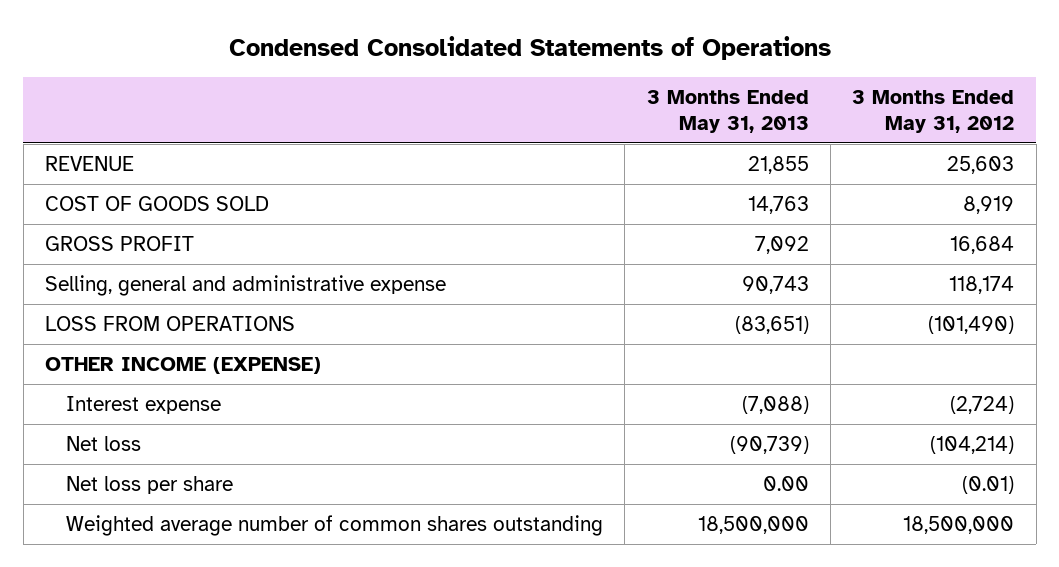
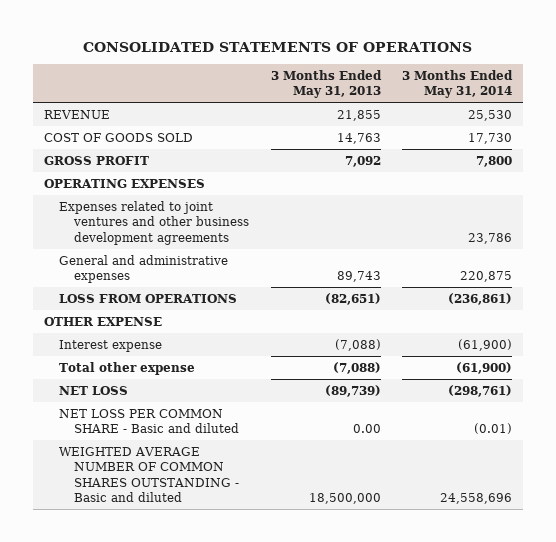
- Condensed Consolidated Statements of Operations
+ CONSOLIDATED STATEMENTS OF OPERATIONS
- | 3 Months Ended May 31, 2013 | 3 Months Ended May 31, 2012
+ | 3 Months Ended May 31, 2013 | 3 Months Ended May 31, 2014
- Selling, general and administrative expense | 90,743 | 118,174
- LOSS FROM OPERATIONS | (83,651) | (101,490)
- OTHER INCOME (EXPENSE)
+ OPERATING EXPENSES
+ Expenses related to joint ventures and other business development agreements | | 23,786
+ General and administrative expenses | 89,743 | 220,875
+ LOSS FROM OPERATIONS | (82,651) | (236,861)
+ OTHER EXPENSE
- Net loss | (90,739) | (104,214)
- Net loss per share | 0.00 | (0.01)
- Weighted average number of common shares outstanding | 18,500,000 | 18,500,000
+ Total other expense | (7,088) | (61,900)
+ NET LOSS | (89,739) | (298,761)
+ NET LOSS PER COMMON SHARE - Basic and diluted | 0.00 | (0.01)
+ WEIGHTED AVERAGE NUMBER OF COMMON SHARES OUTSTANDING - Basic and diluted | 18,500,000 | 24,558,696

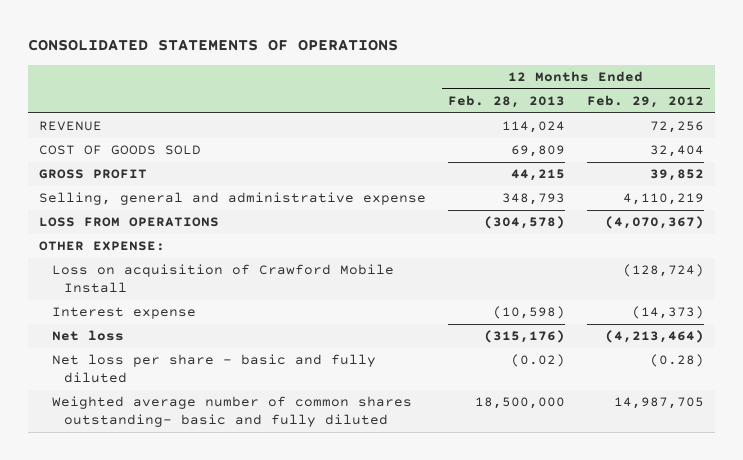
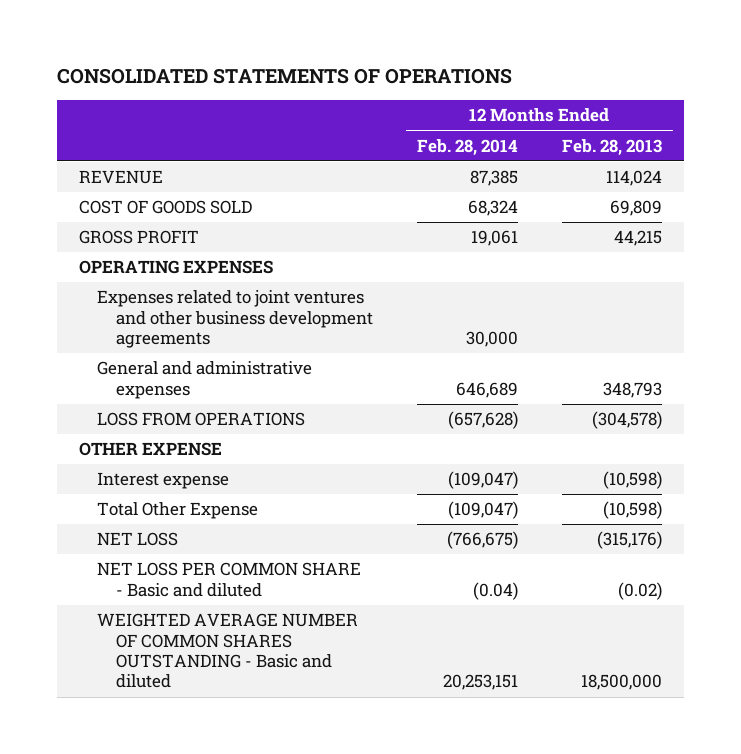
- | 12 Months Ended Feb. 28, 2013 | 12 Months Ended Feb. 29, 2012
+ | 12 Months Ended Feb. 28, 2014 | 12 Months Ended Feb. 28, 2013
- Selling, general and administrative expense | 348,793 | 4,110,219
+ OPERATING EXPENSES
+ Expenses related to joint ventures and other business development agreements | 30,000 |
+ General and administrative expenses | 646,689 | 348,793
- OTHER EXPENSE:
- Loss on acquisition of Crawford Mobile Install | | (128,724)
+ OTHER EXPENSE
- Net loss | (315,176) | (4,213,464)
- Net loss per share - basic and fully diluted | (0.02) | (0.28)
- Weighted average number of common shares outstanding- basic and fully diluted | 18,500,000 | 14,987,705
+ Total Other Expense | (109,047) | (10,598)
+ NET LOSS | (766,675) | (315,176)
+ NET LOSS PER COMMON SHARE - Basic and diluted | (0.04) | (0.02)
+ WEIGHTED AVERAGE NUMBER OF COMMON SHARES OUTSTANDING - Basic and diluted | 20,253,151 | 18,500,000

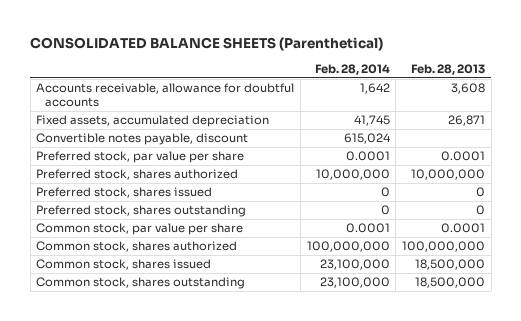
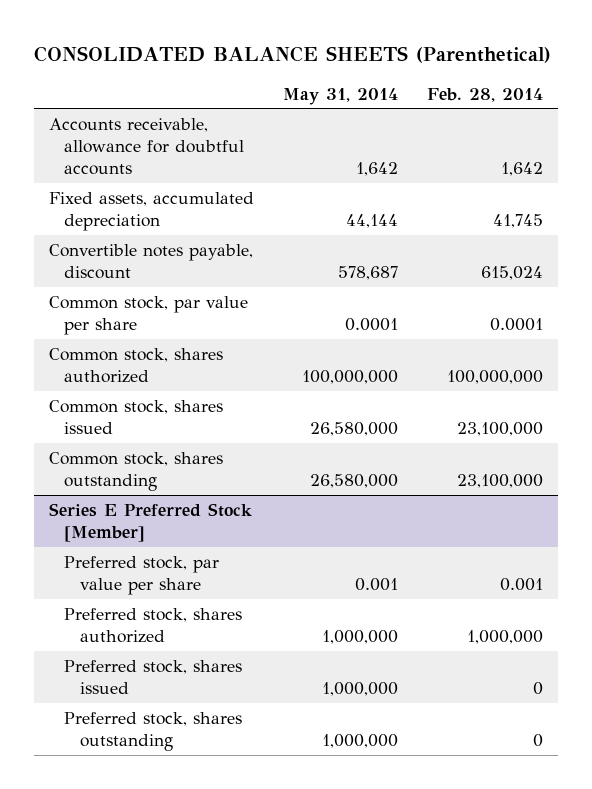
- | Feb. 28, 2014 | Feb. 28, 2013
+ | May 31, 2014 | Feb. 28, 2014
- Preferred stock, par value per share | 0.0001 | 0.0001
- Preferred stock, shares authorized | 10,000,000 | 10,000,000
- Preferred stock, shares issued | 0 | 0
- Preferred stock, shares outstanding | 0 | 0
+ Series E Preferred Stock [Member]
+ Preferred stock, par value per share | 0.001 | 0.001
+ Preferred stock, shares authorized | 1,000,000 | 1,000,000
+ Preferred stock, shares issued | 1,000,000 | 0
+ Preferred stock, shares outstanding | 1,000,000 | 0

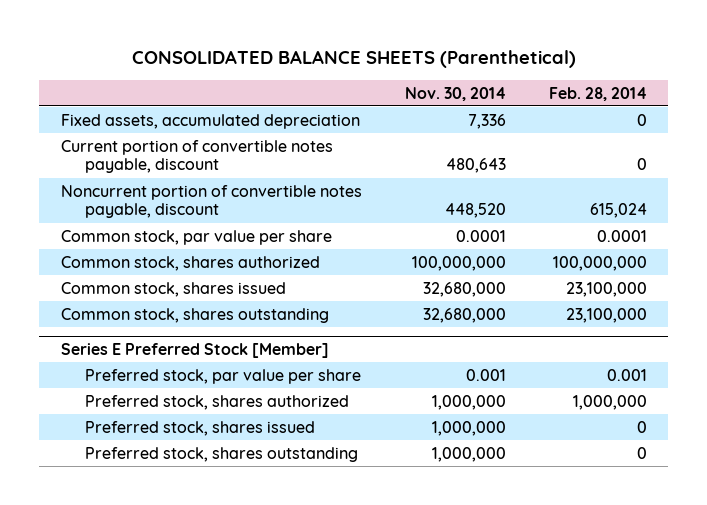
- | May 31, 2014 | Feb. 28, 2014
+ | Nov. 30, 2014 | Feb. 28, 2014
- Accounts receivable, allowance for doubtful accounts | 1,642 | 1,642
- Fixed assets, accumulated depreciation | 44,144 | 41,745
- Convertible notes payable, discount | 578,687 | 615,024
+ Fixed assets, accumulated depreciation | 7,336 | 0
+ Current portion of convertible notes payable, discount | 480,643 | 0
+ Noncurrent portion of convertible notes payable, discount | 448,520 | 615,024

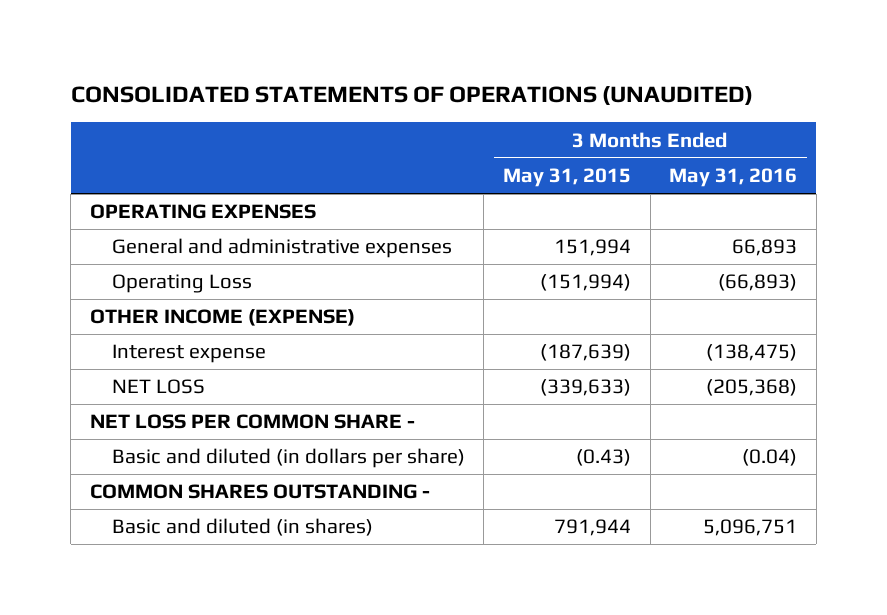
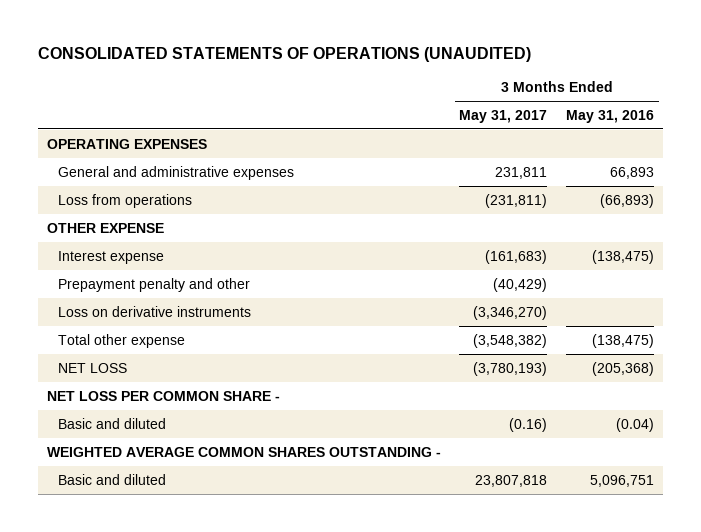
- | 3 Months Ended May 31, 2015 | 3 Months Ended May 31, 2016
+ | 3 Months Ended May 31, 2017 | 3 Months Ended May 31, 2016
- Operating Loss | (151,994) | (66,893)
- OTHER INCOME (EXPENSE)
+ Loss from operations | (231,811) | (66,893)
+ OTHER EXPENSE
+ Prepayment penalty and other | (40,429) |
+ Loss on derivative instruments | (3,346,270) |
+ Total other expense | (3,548,382) | (138,475)
- Basic and diluted (in dollars per share) | (0.43) | (0.04)
- COMMON SHARES OUTSTANDING -
- Basic and diluted (in shares) | 791,944 | 5,096,751
+ Basic and diluted | (0.16) | (0.04)
+ WEIGHTED AVERAGE COMMON SHARES OUTSTANDING -
+ Basic and diluted | 23,807,818 | 5,096,751

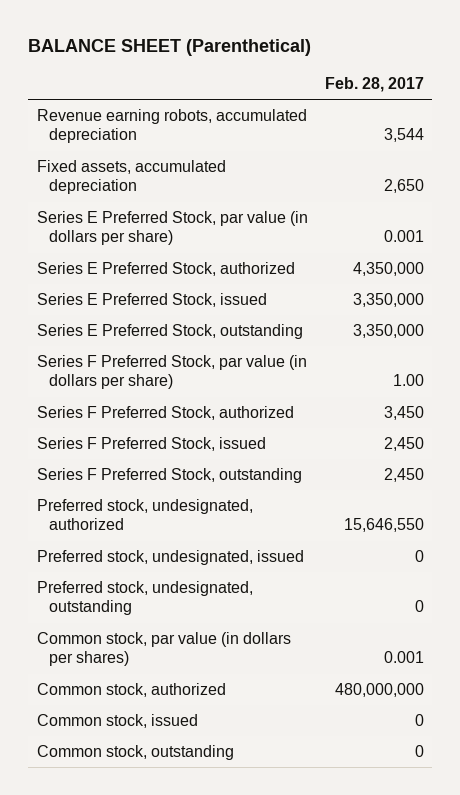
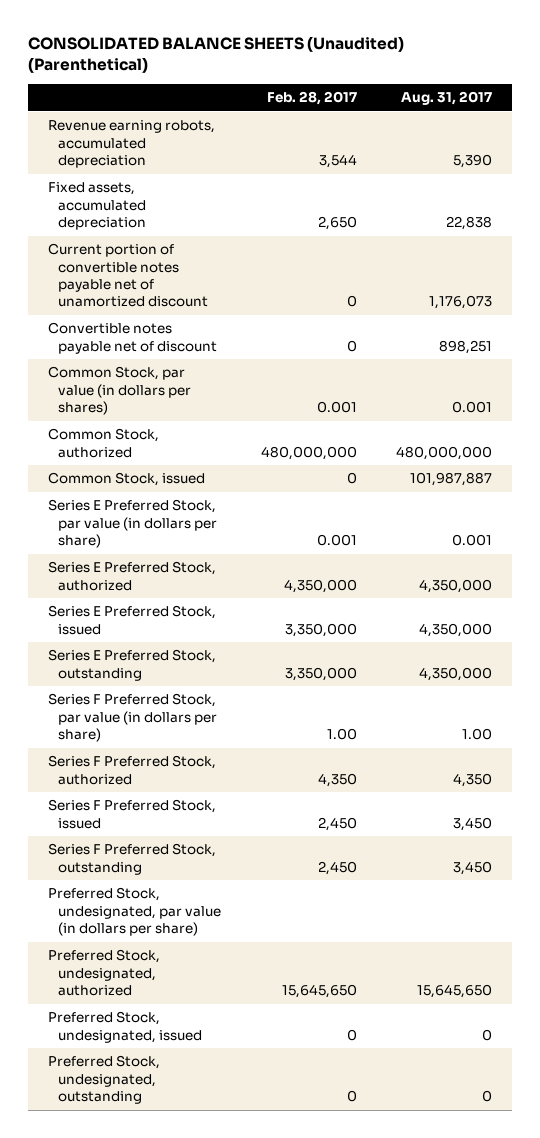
- BALANCE SHEET (Parenthetical)
+ CONSOLIDATED BALANCE SHEETS (Unaudited) (Parenthetical)
- | Feb. 28, 2017
+ | Feb. 28, 2017 | Aug. 31, 2017
+ Current portion of convertible notes payable net of unamortized discount | 0 | 1,176,073
+ Convertible notes payable net of discount | 0 | 898,251
+ Common Stock, par value (in dollars per shares) | 0.001 | 0.001
+ Common Stock, authorized | 480,000,000 | 480,000,000
+ Common Stock, issued | 0 | 101,987,887
- Series F Preferred Stock, authorized | 3,450
+ Series F Preferred Stock, authorized | 4,350 | 4,350
- Preferred stock, undesignated, authorized | 15,646,550
- Preferred stock, undesignated, issued | 0
- Preferred stock, undesignated, outstanding | 0
- Common stock, par value (in dollars per shares) | 0.001
- Common stock, authorized | 480,000,000
- Common stock, issued | 0
- Common stock, outstanding | 0
+ Preferred Stock, undesignated, par value (in dollars per share)
+ Preferred Stock, undesignated, authorized | 15,645,650 | 15,645,650
+ Preferred Stock, undesignated, issued | 0 | 0
+ Preferred Stock, undesignated, outstanding | 0 | 0

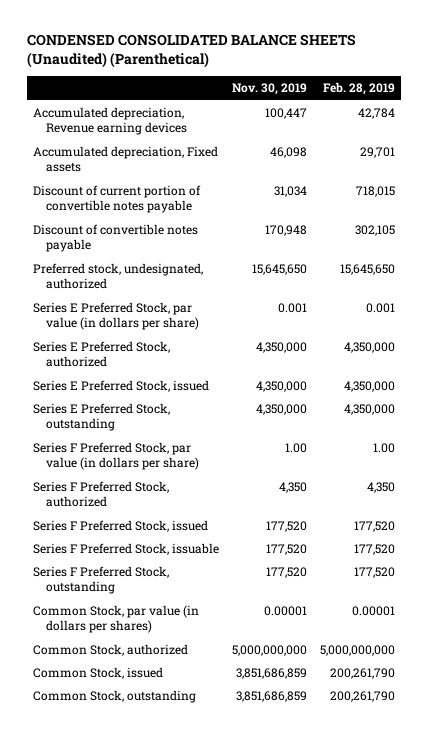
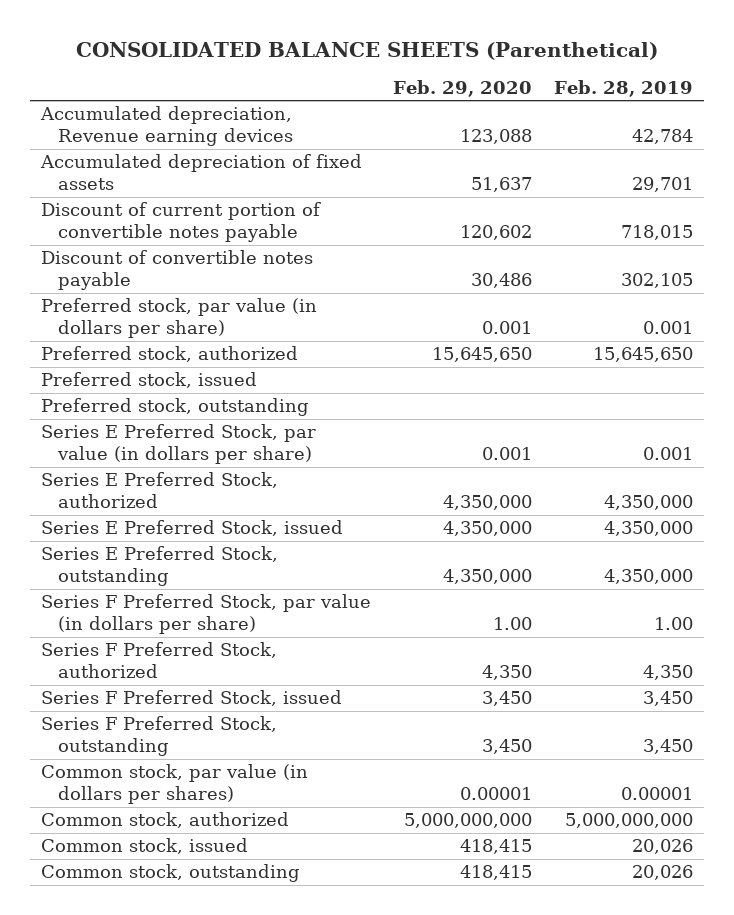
- CONDENSED CONSOLIDATED BALANCE SHEETS (Unaudited) (Parenthetical)
+ CONSOLIDATED BALANCE SHEETS (Parenthetical)
- | Nov. 30, 2019 | Feb. 28, 2019
+ | Feb. 29, 2020 | Feb. 28, 2019
- Accumulated depreciation, Fixed assets | 46,098 | 29,701
+ Accumulated depreciation of fixed assets | 51,637 | 29,701
- Preferred stock, undesignated, authorized | 15,645,650 | 15,645,650
+ Preferred stock, par value (in dollars per share) | 0.001 | 0.001
+ Preferred stock, authorized | 15,645,650 | 15,645,650
+ Preferred stock, issued
+ Preferred stock, outstanding
- Series F Preferred Stock, issued | 177,520 | 177,520
- Series F Preferred Stock, issuable | 177,520 | 177,520
- Series F Preferred Stock, outstanding | 177,520 | 177,520
- Common Stock, par value (in dollars per shares) | 0.00001 | 0.00001
- Common Stock, authorized | 5,000,000,000 | 5,000,000,000
- Common Stock, issued | 3,851,686,859 | 200,261,790
- Common Stock, outstanding | 3,851,686,859 | 200,261,790
+ Series F Preferred Stock, issued | 3,450 | 3,450
+ Series F Preferred Stock, outstanding | 3,450 | 3,450
+ Common stock, par value (in dollars per shares) | 0.00001 | 0.00001
+ Common stock, authorized | 5,000,000,000 | 5,000,000,000
+ Common stock, issued | 418,415 | 20,026
+ Common stock, outstanding | 418,415 | 20,026

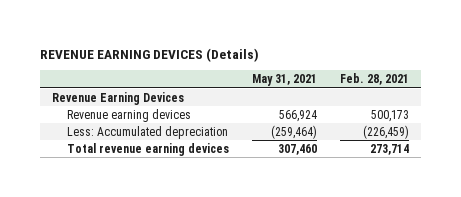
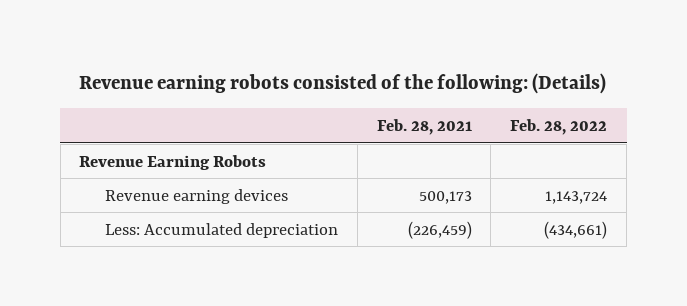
- REVENUE EARNING DEVICES (Details)
+ Revenue earning robots consisted of the following: (Details)
- | May 31, 2021 | Feb. 28, 2021
+ | Feb. 28, 2021 | Feb. 28, 2022
- Revenue Earning Devices
+ Revenue Earning Robots
- Total revenue earning devices | 307,460 | 273,714

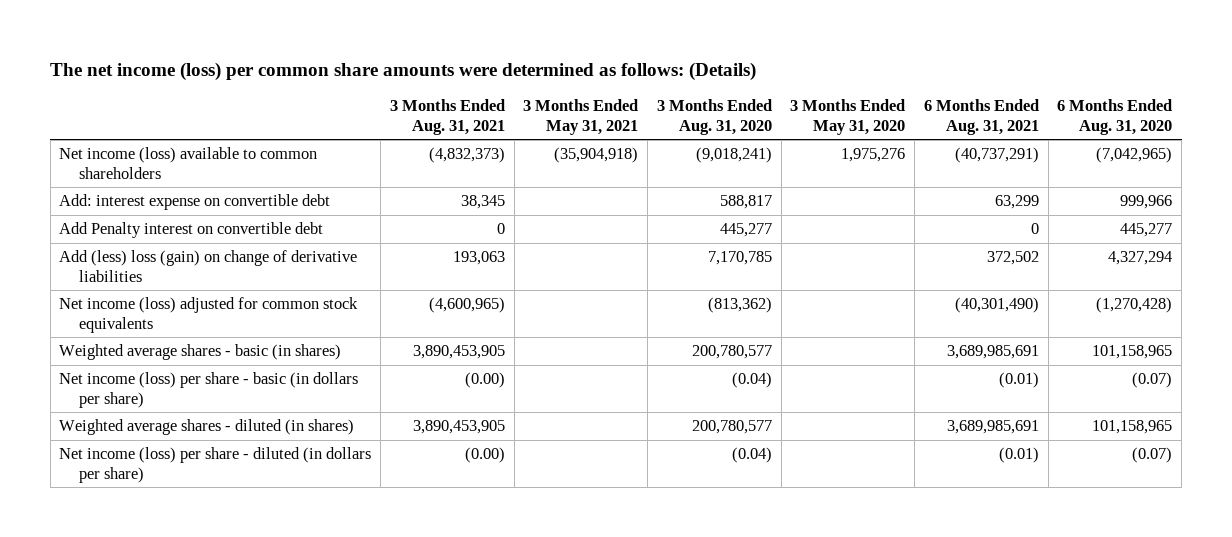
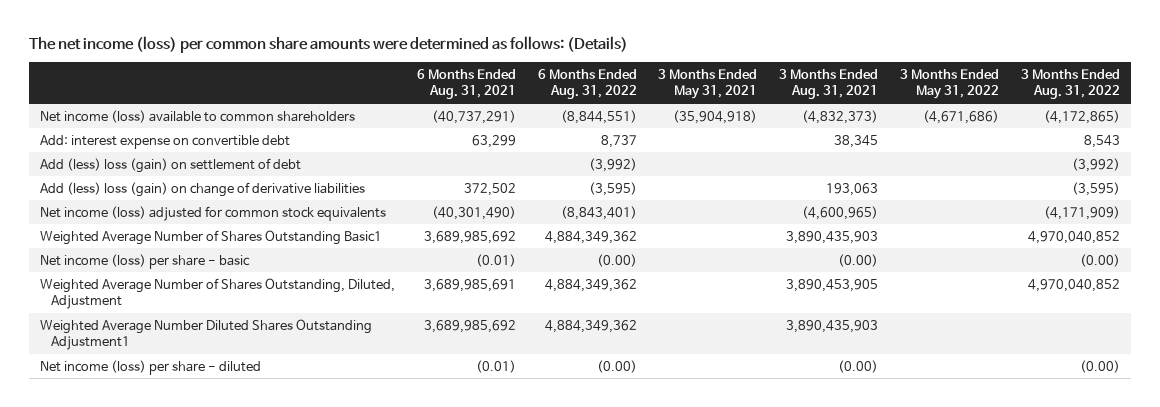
- | 3 Months Ended Aug. 31, 2021 | 3 Months Ended May 31, 2021 | 3 Months Ended Aug. 31, 2020 | 3 Months Ended May 31, 2020 | 6 Months Ended Aug. 31, 2021 | 6 Months Ended Aug. 31, 2020
+ | 6 Months Ended Aug. 31, 2021 | 6 Months Ended Aug. 31, 2022 | 3 Months Ended May 31, 2021 | 3 Months Ended Aug. 31, 2021 | 3 Months Ended May 31, 2022 | 3 Months Ended Aug. 31, 2022
- Add Penalty interest on convertible debt | 0 | | 445,277 | | 0 | 445,277
+ Add (less) loss (gain) on settlement of debt | | (3,992) | | | | (3,992)
- Weighted average shares - basic (in shares) | 3,890,453,905 | | 200,780,577 | | 3,689,985,691 | 101,158,965
- Net income (loss) per share - basic (in dollars per share) | (0.00) | | (0.04) | | (0.01) | (0.07)
- Weighted average shares - diluted (in shares) | 3,890,453,905 | | 200,780,577 | | 3,689,985,691 | 101,158,965
- Net income (loss) per share - diluted (in dollars per share) | (0.00) | | (0.04) | | (0.01) | (0.07)
+ Weighted Average Number of Shares Outstanding Basic1 | 3,689,985,692 | 4,884,349,362 | | 3,890,435,903 | | 4,970,040,852
+ Net income (loss) per share - basic | (0.01) | (0.00) | | (0.00) | | (0.00)
+ Weighted Average Number of Shares Outstanding, Diluted, Adjustment | 3,689,985,691 | 4,884,349,362 | | 3,890,453,905 | | 4,970,040,852
+ Weighted Average Number Diluted Shares Outstanding Adjustment1 | 3,689,985,692 | 4,884,349,362 | | 3,890,435,903 | |
+ Net income (loss) per share - diluted | (0.01) | (0.00) | | (0.00) | | (0.00)

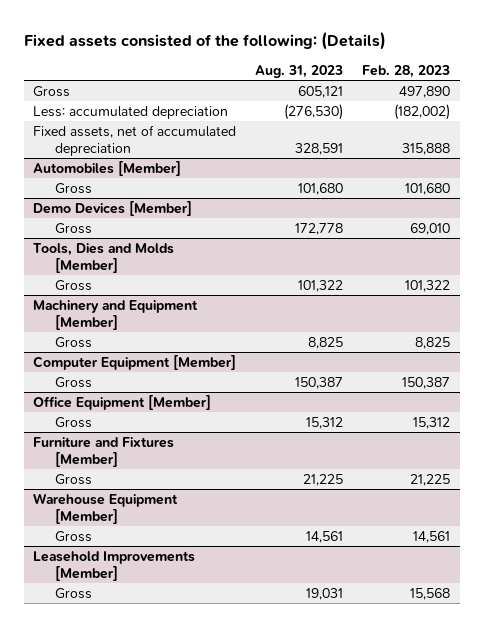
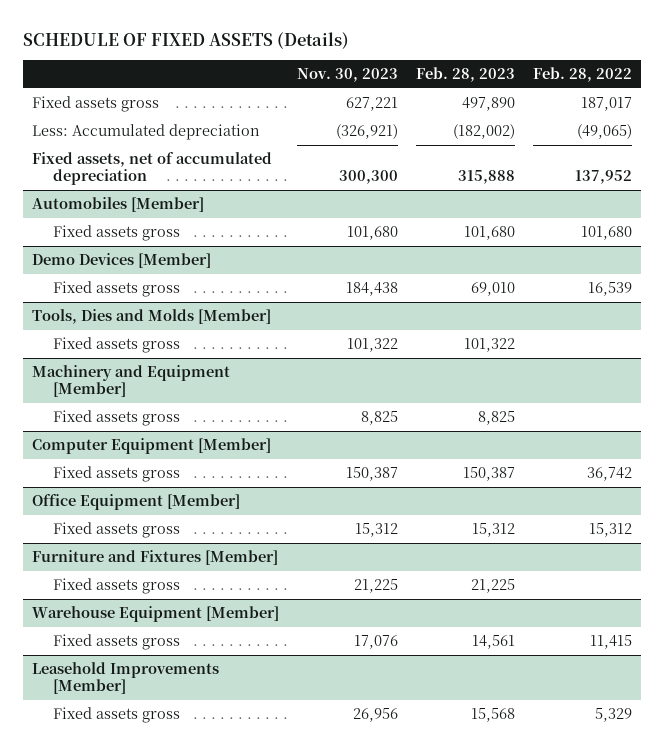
- Fixed assets consisted of the following: (Details)
+ SCHEDULE OF FIXED ASSETS (Details)
- | Aug. 31, 2023 | Feb. 28, 2023
+ | Nov. 30, 2023 | Feb. 28, 2023 | Feb. 28, 2022
- Gross | 605,121 | 497,890
- Less: accumulated depreciation | (276,530) | (182,002)
+ Fixed assets gross | 627,221 | 497,890 | 187,017
+ Less: Accumulated depreciation | (326,921) | (182,002) | (49,065)
@ Automobiles [Member]
- Gross | 101,680 | 101,680
+ Fixed assets gross | 101,680 | 101,680 | 101,680
@ Demo Devices [Member]
- Gross | 172,778 | 69,010
+ Fixed assets gross | 184,438 | 69,010 | 16,539
@ Tools, Dies and Molds [Member]
- Gross | 101,322 | 101,322
+ Fixed assets gross | 101,322 | 101,322 |
@ Machinery and Equipment [Member]
- Gross | 8,825 | 8,825
+ Fixed assets gross | 8,825 | 8,825 |
@ Computer Equipment [Member]
- Gross | 150,387 | 150,387
+ Fixed assets gross | 150,387 | 150,387 | 36,742
@ Office Equipment [Member]
- Gross | 15,312 | 15,312
+ Fixed assets gross | 15,312 | 15,312 | 15,312
@ Furniture and Fixtures [Member]
- Gross | 21,225 | 21,225
+ Fixed assets gross | 21,225 | 21,225 |
@ Warehouse Equipment [Member]
- Gross | 14,561 | 14,561
+ Fixed assets gross | 17,076 | 14,561 | 11,415
@ Leasehold Improvements [Member]
- Gross | 19,031 | 15,568
+ Fixed assets gross | 26,956 | 15,568 | 5,329

